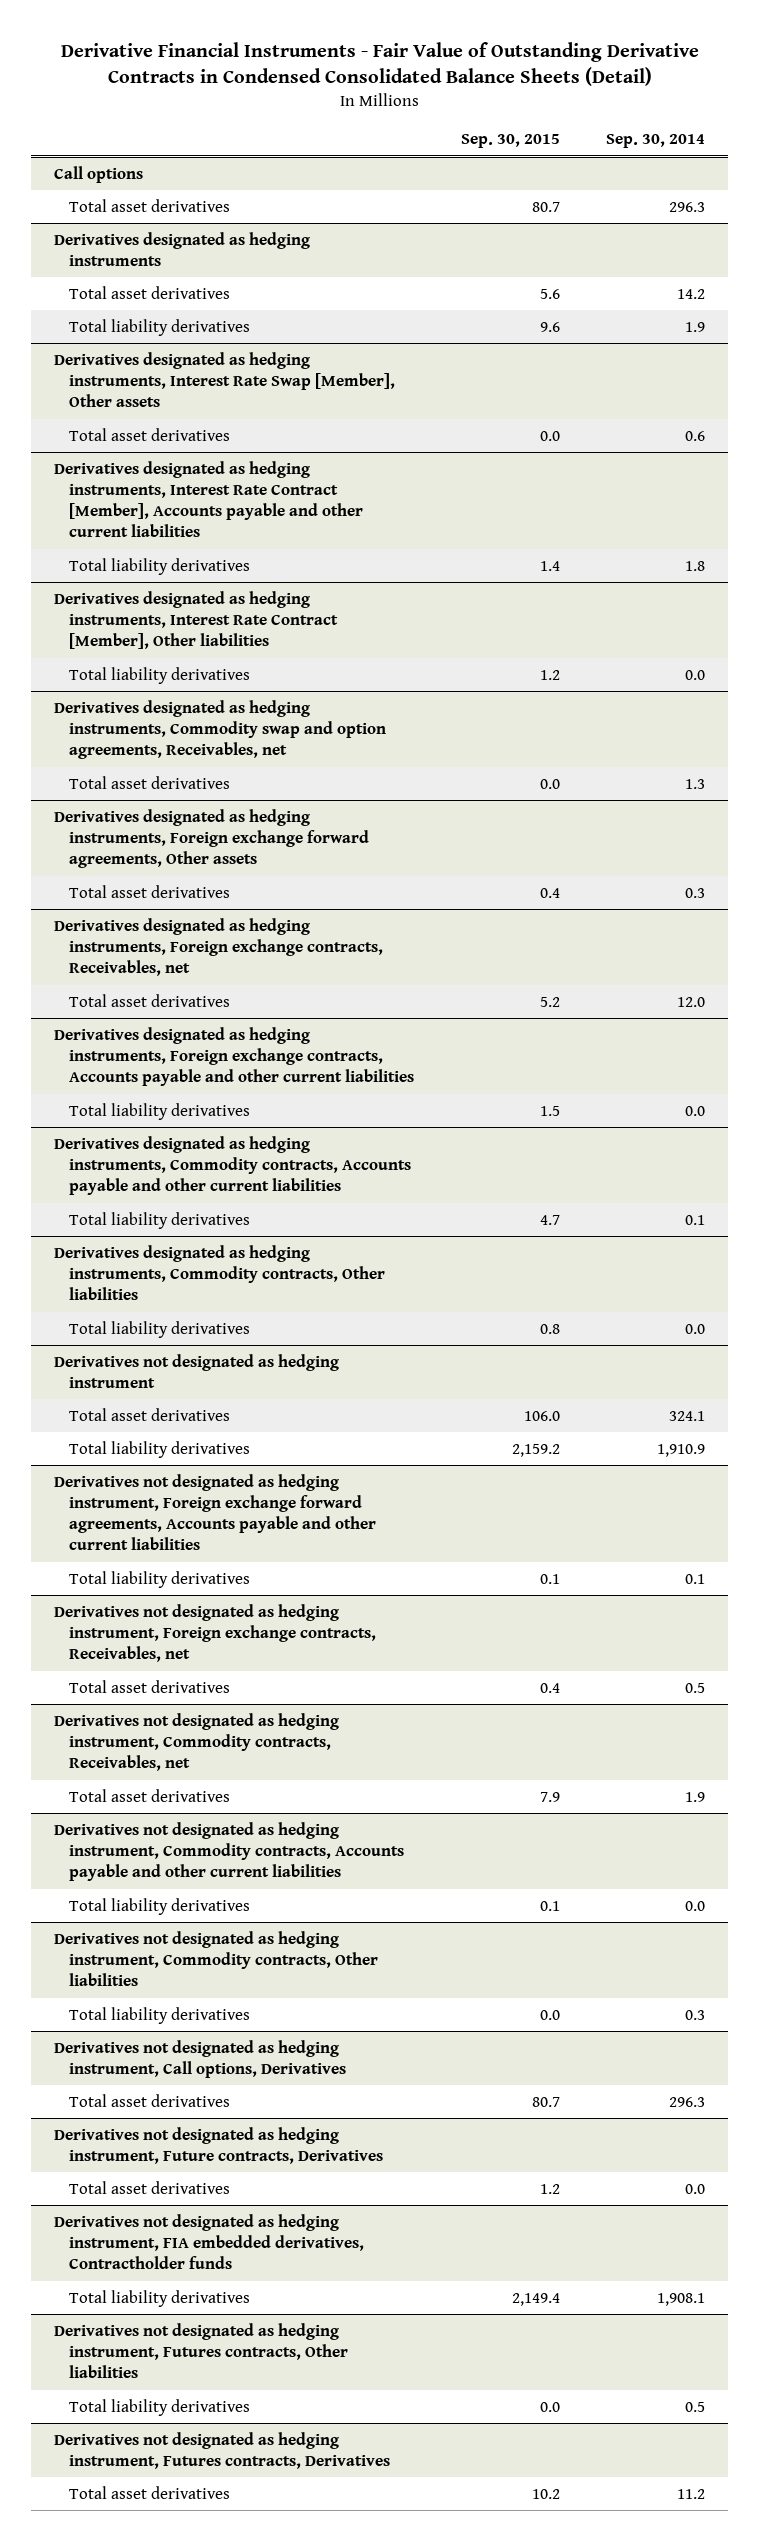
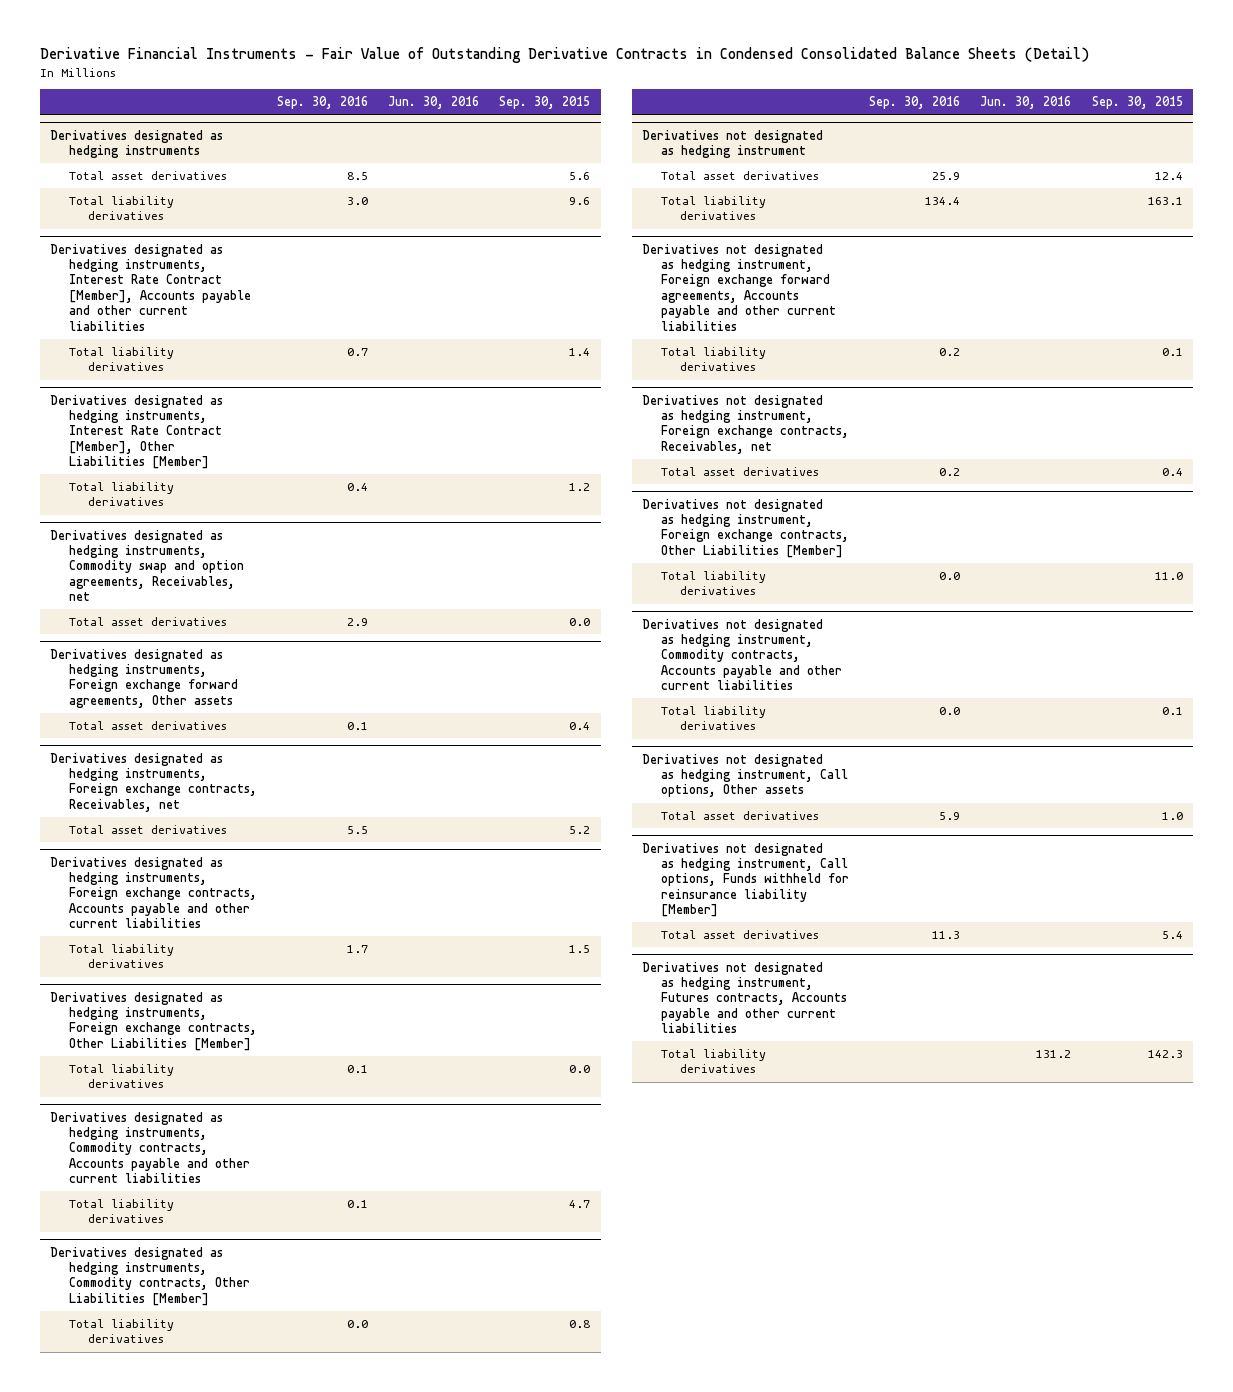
- | Sep. 30, 2015 | Sep. 30, 2014
+ | Sep. 30, 2016 | Jun. 30, 2016 | Sep. 30, 2015
- Call options
- Total asset derivatives | 80.7 | 296.3
- Derivatives designated as hedging instruments, Interest Rate Swap [Member], Other assets
- Total asset derivatives | 0.0 | 0.6
- Derivatives designated as hedging instruments, Interest Rate Contract [Member], Other liabilities
+ Derivatives designated as hedging instruments, Interest Rate Contract [Member], Other Liabilities [Member]
+ Derivatives designated as hedging instruments, Foreign exchange contracts, Other Liabilities [Member]
+ Total liability derivatives | 0.1 | | 0.0
- Derivatives designated as hedging instruments, Commodity contracts, Other liabilities
+ Derivatives designated as hedging instruments, Commodity contracts, Other Liabilities [Member]
@ Derivatives not designated as hedging instrument
- Total asset derivatives | 106.0 | 324.1
- Total liability derivatives | 2,159.2 | 1,910.9
+ Total asset derivatives | 25.9 | | 12.4
+ Total liability derivatives | 134.4 | | 163.1
- Derivatives not designated as hedging instrument, Commodity contracts, Receivables, net
- Total asset derivatives | 7.9 | 1.9
+ Derivatives not designated as hedging instrument, Foreign exchange contracts, Other Liabilities [Member]
+ Total liability derivatives | 0.0 | | 11.0
- Derivatives not designated as hedging instrument, Commodity contracts, Other liabilities
- Total liability derivatives | 0.0 | 0.3
- Derivatives not designated as hedging instrument, Call options, Derivatives
- Total asset derivatives | 80.7 | 296.3
- Derivatives not designated as hedging instrument, Future contracts, Derivatives
- Total asset derivatives | 1.2 | 0.0
- Derivatives not designated as hedging instrument, FIA embedded derivatives, Contractholder funds
- Total liability derivatives | 2,149.4 | 1,908.1
- Derivatives not designated as hedging instrument, Futures contracts, Other liabilities
- Total liability derivatives | 0.0 | 0.5
- Derivatives not designated as hedging instrument, Futures contracts, Derivatives
- Total asset derivatives | 10.2 | 11.2
+ Derivatives not designated as hedging instrument, Call options, Other assets
+ Total asset derivatives | 5.9 | | 1.0
+ Derivatives not designated as hedging instrument, Call options, Funds withheld for reinsurance liability [Member]
+ Total asset derivatives | 11.3 | | 5.4
+ Derivatives not designated as hedging instrument, Futures contracts, Accounts payable and other current liabilities
+ Total liability derivatives | | 131.2 | 142.3

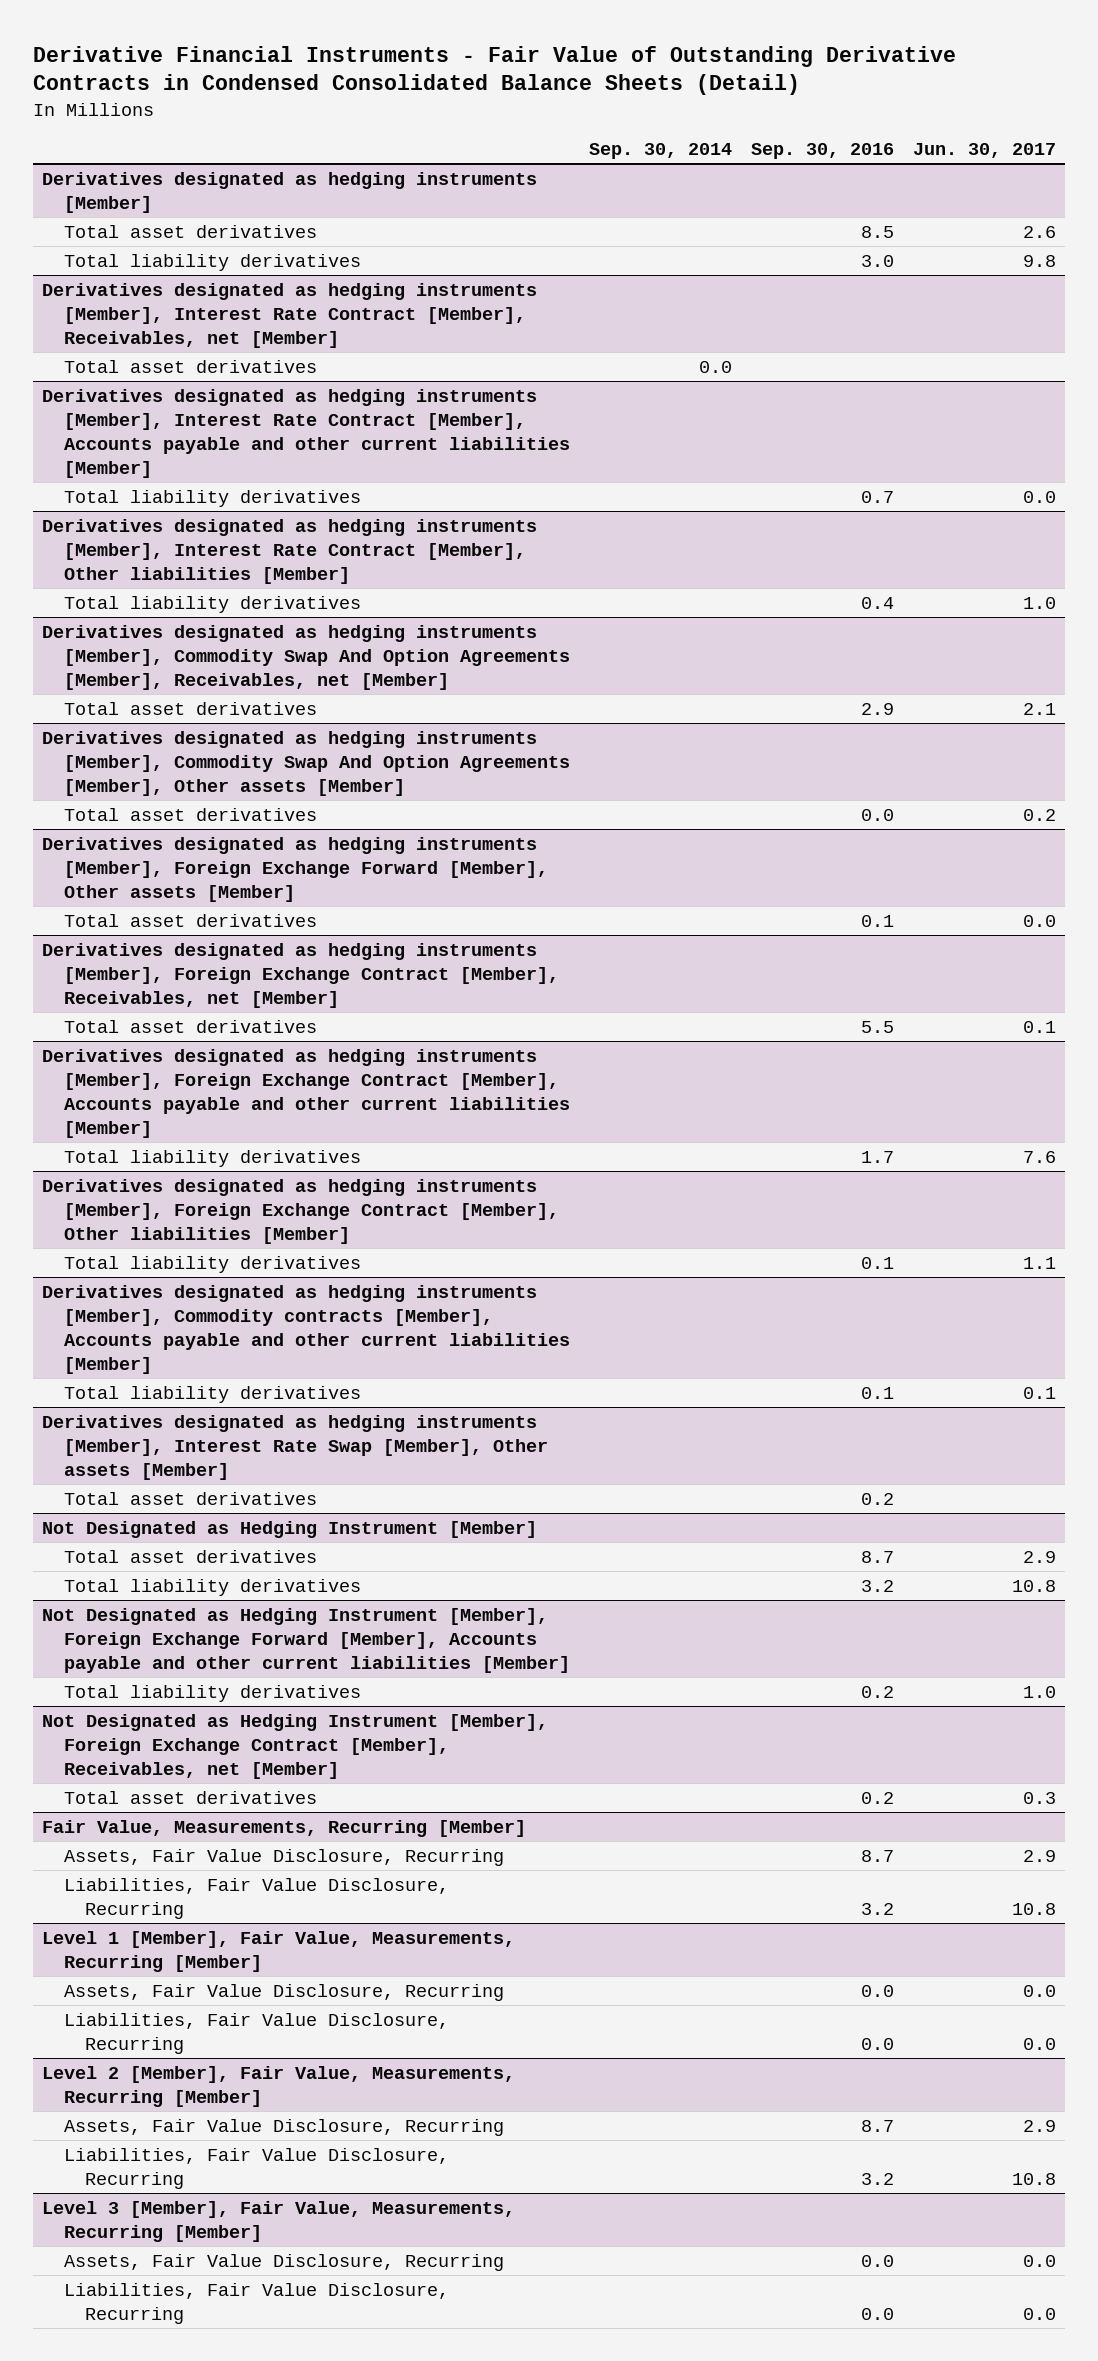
- | Sep. 30, 2016 | Jun. 30, 2016 | Sep. 30, 2015
+ | Sep. 30, 2014 | Sep. 30, 2016 | Jun. 30, 2017
- Derivatives designated as hedging instruments
+ Derivatives designated as hedging instruments [Member]
- Derivatives designated as hedging instruments, Interest Rate Contract [Member], Accounts payable and other current liabilities
+ Derivatives designated as hedging instruments [Member], Interest Rate Contract [Member], Receivables, net [Member]
+ Total asset derivatives | 0.0 | |
+ Derivatives designated as hedging instruments [Member], Interest Rate Contract [Member], Accounts payable and other current liabilities [Member]
- Derivatives designated as hedging instruments, Interest Rate Contract [Member], Other Liabilities [Member]
+ Derivatives designated as hedging instruments [Member], Interest Rate Contract [Member], Other liabilities [Member]
- Derivatives designated as hedging instruments, Commodity swap and option agreements, Receivables, net
+ Derivatives designated as hedging instruments [Member], Commodity Swap And Option Agreements [Member], Receivables, net [Member]
- Derivatives designated as hedging instruments, Foreign exchange forward agreements, Other assets
+ Derivatives designated as hedging instruments [Member], Commodity Swap And Option Agreements [Member], Other assets [Member]
+ Total asset derivatives | | 0.0 | 0.2
+ Derivatives designated as hedging instruments [Member], Foreign Exchange Forward [Member], Other assets [Member]
- Derivatives designated as hedging instruments, Foreign exchange contracts, Receivables, net
+ Derivatives designated as hedging instruments [Member], Foreign Exchange Contract [Member], Receivables, net [Member]
- Derivatives designated as hedging instruments, Foreign exchange contracts, Accounts payable and other current liabilities
+ Derivatives designated as hedging instruments [Member], Foreign Exchange Contract [Member], Accounts payable and other current liabilities [Member]
- Derivatives designated as hedging instruments, Foreign exchange contracts, Other Liabilities [Member]
+ Derivatives designated as hedging instruments [Member], Foreign Exchange Contract [Member], Other liabilities [Member]
- Derivatives designated as hedging instruments, Commodity contracts, Accounts payable and other current liabilities
+ Derivatives designated as hedging instruments [Member], Commodity contracts [Member], Accounts payable and other current liabilities [Member]
- Derivatives designated as hedging instruments, Commodity contracts, Other Liabilities [Member]
- Total liability derivatives | 0.0 | | 0.8
- Derivatives not designated as hedging instrument
- Total asset derivatives | 25.9 | | 12.4
- Total liability derivatives | 134.4 | | 163.1
- Derivatives not designated as hedging instrument, Foreign exchange forward agreements, Accounts payable and other current liabilities
+ Derivatives designated as hedging instruments [Member], Interest Rate Swap [Member], Other assets [Member]
+ Total asset derivatives | | 0.2 |
+ Not Designated as Hedging Instrument [Member]
+ Total asset derivatives | | 8.7 | 2.9
+ Total liability derivatives | | 3.2 | 10.8
+ Not Designated as Hedging Instrument [Member], Foreign Exchange Forward [Member], Accounts payable and other current liabilities [Member]
- Derivatives not designated as hedging instrument, Foreign exchange contracts, Receivables, net
+ Not Designated as Hedging Instrument [Member], Foreign Exchange Contract [Member], Receivables, net [Member]
- Derivatives not designated as hedging instrument, Foreign exchange contracts, Other Liabilities [Member]
- Total liability derivatives | 0.0 | | 11.0
- Derivatives not designated as hedging instrument, Commodity contracts, Accounts payable and other current liabilities
- Total liability derivatives | 0.0 | | 0.1
- Derivatives not designated as hedging instrument, Call options, Other assets
- Total asset derivatives | 5.9 | | 1.0
- Derivatives not designated as hedging instrument, Call options, Funds withheld for reinsurance liability [Member]
- Total asset derivatives | 11.3 | | 5.4
- Derivatives not designated as hedging instrument, Futures contracts, Accounts payable and other current liabilities
- Total liability derivatives | | 131.2 | 142.3
+ Fair Value, Measurements, Recurring [Member]
+ Assets, Fair Value Disclosure, Recurring | | 8.7 | 2.9
+ Liabilities, Fair Value Disclosure, Recurring | | 3.2 | 10.8
+ Level 1 [Member], Fair Value, Measurements, Recurring [Member]
+ Assets, Fair Value Disclosure, Recurring | | 0.0 | 0.0
+ Liabilities, Fair Value Disclosure, Recurring | | 0.0 | 0.0
+ Level 2 [Member], Fair Value, Measurements, Recurring [Member]
+ Assets, Fair Value Disclosure, Recurring | | 8.7 | 2.9
+ Liabilities, Fair Value Disclosure, Recurring | | 3.2 | 10.8
+ Level 3 [Member], Fair Value, Measurements, Recurring [Member]
+ Assets, Fair Value Disclosure, Recurring | | 0.0 | 0.0
+ Liabilities, Fair Value Disclosure, Recurring | | 0.0 | 0.0

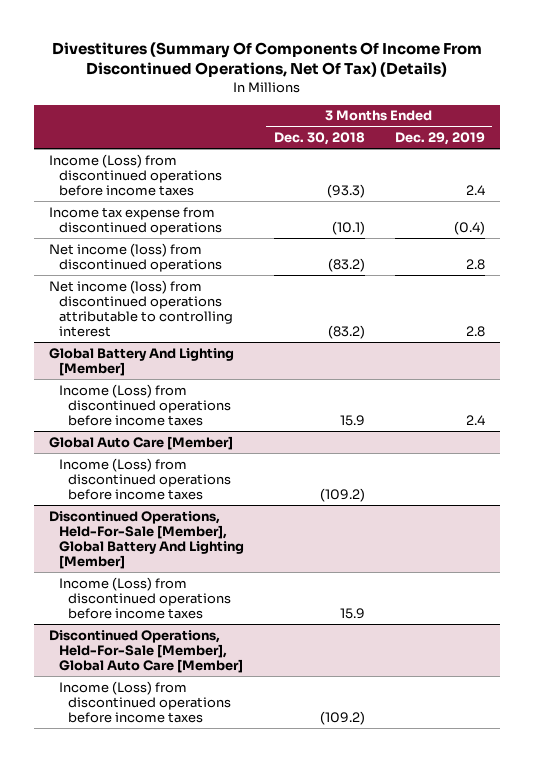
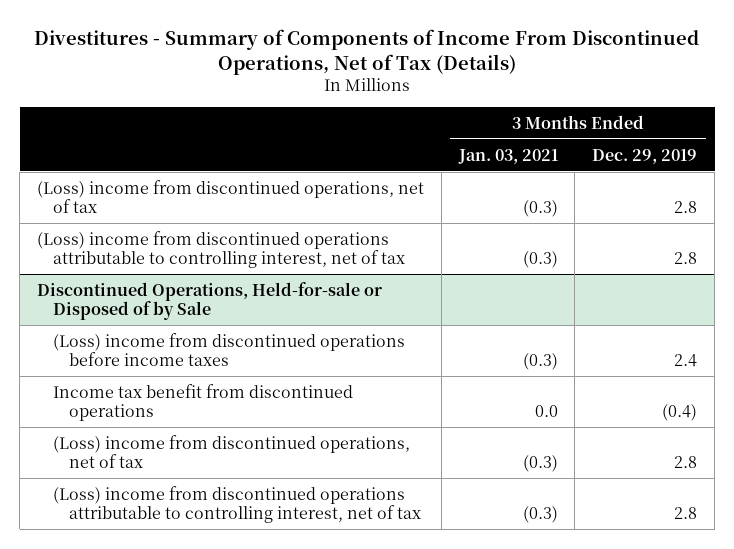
- Divestitures (Summary Of Components Of Income From Discontinued Operations, Net Of Tax) (Details)
+ Divestitures - Summary of Components of Income From Discontinued Operations, Net of Tax (Details)
- | 3 Months Ended Dec. 30, 2018 | 3 Months Ended Dec. 29, 2019
+ | 3 Months Ended Jan. 03, 2021 | 3 Months Ended Dec. 29, 2019
- Income (Loss) from discontinued operations before income taxes | (93.3) | 2.4
- Income tax expense from discontinued operations | (10.1) | (0.4)
- Net income (loss) from discontinued operations | (83.2) | 2.8
- Net income (loss) from discontinued operations attributable to controlling interest | (83.2) | 2.8
- Global Battery And Lighting [Member]
- Income (Loss) from discontinued operations before income taxes | 15.9 | 2.4
- Global Auto Care [Member]
- Income (Loss) from discontinued operations before income taxes | (109.2) |
- Discontinued Operations, Held-For-Sale [Member], Global Battery And Lighting [Member]
- Income (Loss) from discontinued operations before income taxes | 15.9 |
- Discontinued Operations, Held-For-Sale [Member], Global Auto Care [Member]
- Income (Loss) from discontinued operations before income taxes | (109.2) |
+ (Loss) income from discontinued operations, net of tax | (0.3) | 2.8
+ (Loss) income from discontinued operations attributable to controlling interest, net of tax | (0.3) | 2.8
+ Discontinued Operations, Held-for-sale or Disposed of by Sale
+ (Loss) income from discontinued operations before income taxes | (0.3) | 2.4
+ Income tax benefit from discontinued operations | 0.0 | (0.4)
+ (Loss) income from discontinued operations, net of tax | (0.3) | 2.8
+ (Loss) income from discontinued operations attributable to controlling interest, net of tax | (0.3) | 2.8

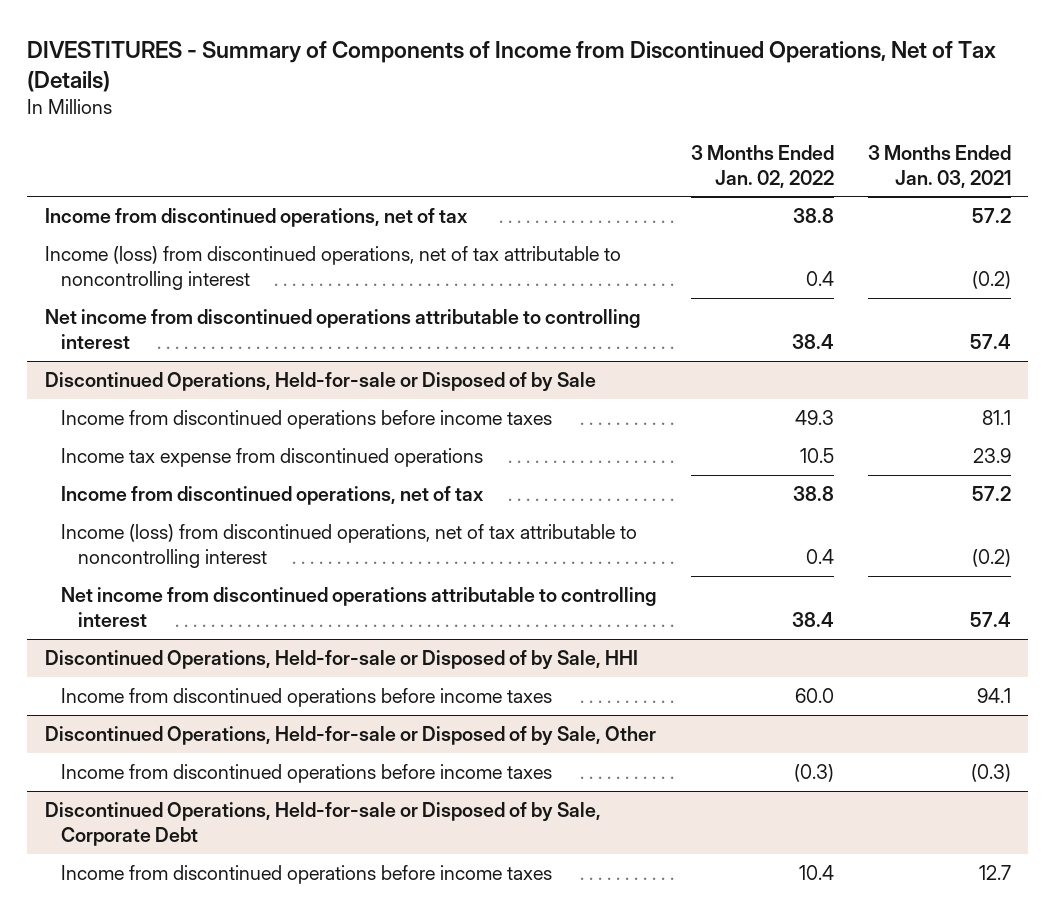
- Divestitures - Summary of Components of Income From Discontinued Operations, Net of Tax (Details)
+ DIVESTITURES - Summary of Components of Income from Discontinued Operations, Net of Tax (Details)
- | 3 Months Ended Jan. 03, 2021 | 3 Months Ended Dec. 29, 2019
+ | 3 Months Ended Jan. 02, 2022 | 3 Months Ended Jan. 03, 2021
- (Loss) income from discontinued operations, net of tax | (0.3) | 2.8
- (Loss) income from discontinued operations attributable to controlling interest, net of tax | (0.3) | 2.8
+ Income from discontinued operations, net of tax | 38.8 | 57.2
+ Income (loss) from discontinued operations, net of tax attributable to noncontrolling interest | 0.4 | (0.2)
+ Net income from discontinued operations attributable to controlling interest | 38.4 | 57.4
@ Discontinued Operations, Held-for-sale or Disposed of by Sale
- (Loss) income from discontinued operations before income taxes | (0.3) | 2.4
- Income tax benefit from discontinued operations | 0.0 | (0.4)
- (Loss) income from discontinued operations, net of tax | (0.3) | 2.8
- (Loss) income from discontinued operations attributable to controlling interest, net of tax | (0.3) | 2.8
+ Income from discontinued operations before income taxes | 49.3 | 81.1
+ Income tax expense from discontinued operations | 10.5 | 23.9
+ Income from discontinued operations, net of tax | 38.8 | 57.2
+ Income (loss) from discontinued operations, net of tax attributable to noncontrolling interest | 0.4 | (0.2)
+ Net income from discontinued operations attributable to controlling interest | 38.4 | 57.4
+ Discontinued Operations, Held-for-sale or Disposed of by Sale, HHI
+ Income from discontinued operations before income taxes | 60.0 | 94.1
+ Discontinued Operations, Held-for-sale or Disposed of by Sale, Other
+ Income from discontinued operations before income taxes | (0.3) | (0.3)
+ Discontinued Operations, Held-for-sale or Disposed of by Sale, Corporate Debt
+ Income from discontinued operations before income taxes | 10.4 | 12.7

